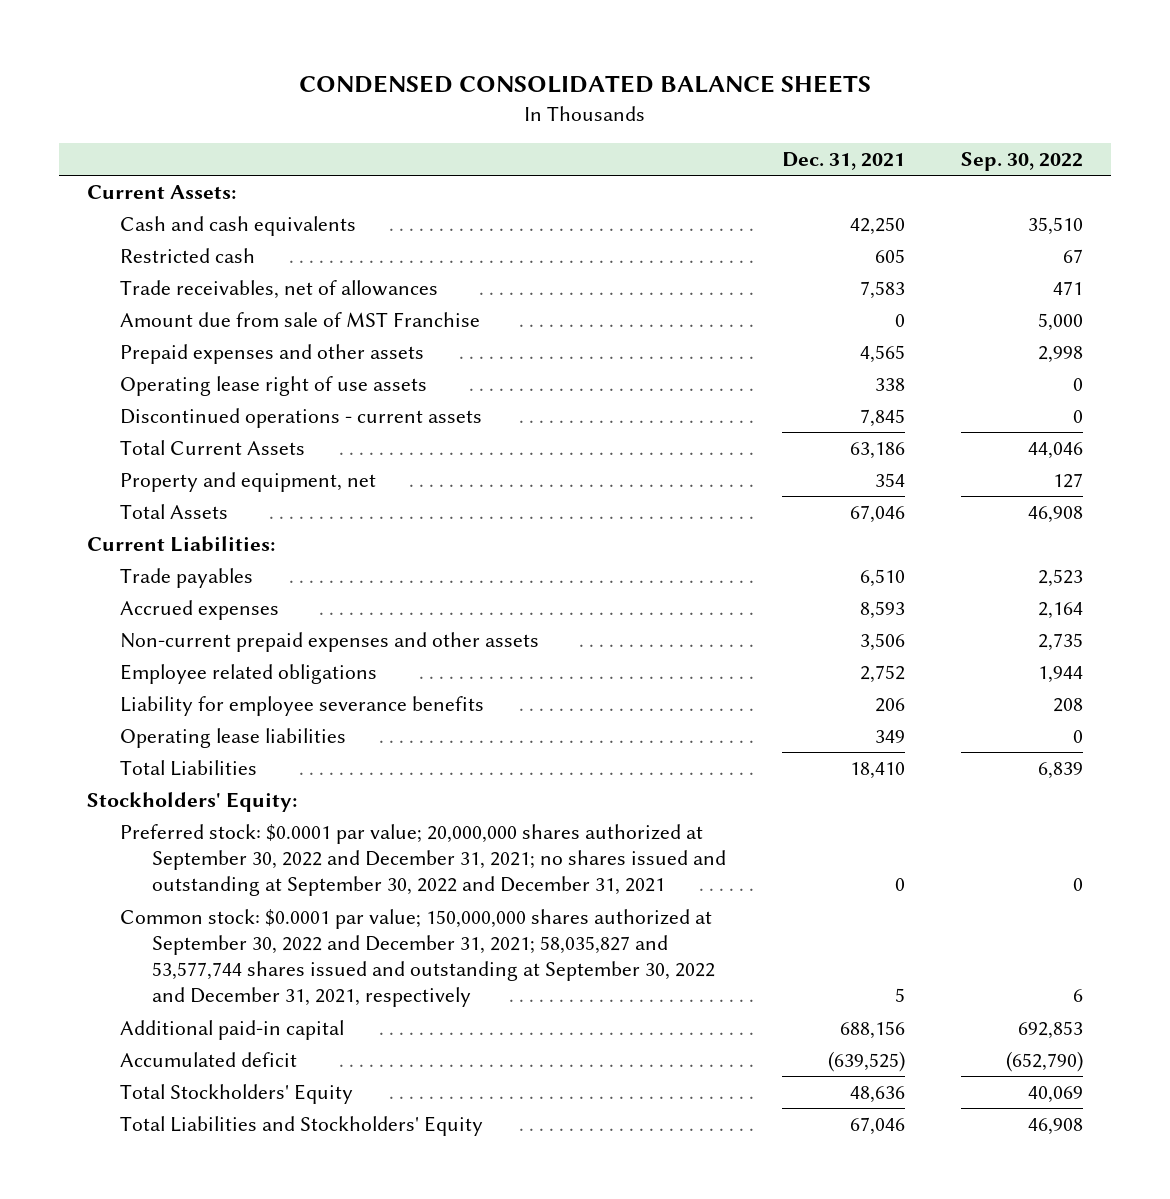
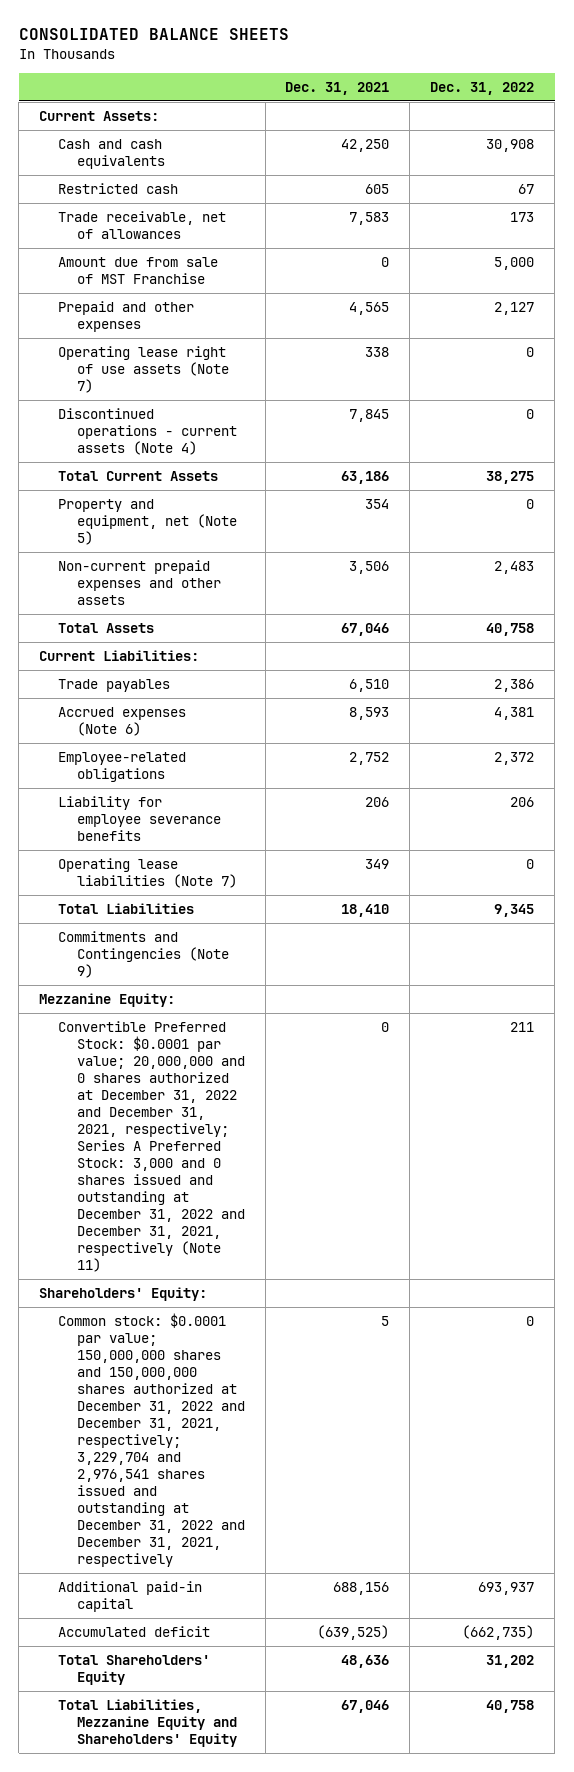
- CONDENSED CONSOLIDATED BALANCE SHEETS
+ CONSOLIDATED BALANCE SHEETS
- | Dec. 31, 2021 | Sep. 30, 2022
+ | Dec. 31, 2021 | Dec. 31, 2022
- Trade receivables, net of allowances | 7,583 | 471
+ Trade receivable, net of allowances | 7,583 | 173
- Prepaid expenses and other assets | 4,565 | 2,998
- Operating lease right of use assets | 338 | 0
- Discontinued operations - current assets | 7,845 | 0
+ Prepaid and other expenses | 4,565 | 2,127
+ Operating lease right of use assets (Note 7) | 338 | 0
+ Discontinued operations - current assets (Note 4) | 7,845 | 0
- Property and equipment, net | 354 | 127
+ Property and equipment, net (Note 5) | 354 | 0
moved up: Non-current prepaid expenses and other assets | 3,506 | 2,483
- Accrued expenses | 8,593 | 2,164
- Employee related obligations | 2,752 | 1,944
+ Accrued expenses (Note 6) | 8,593 | 4,381
+ Employee-related obligations | 2,752 | 2,372
- Operating lease liabilities | 349 | 0
+ Operating lease liabilities (Note 7) | 349 | 0
- Stockholders' Equity:
- Preferred stock: $0.0001 par value; 20,000,000 shares authorized at September 30, 2022 and December 31, 2021; no shares issued and outstanding at September 30, 2022 and December 31, 2021 | 0 | 0
- Common stock: $0.0001 par value; 150,000,000 shares authorized at September 30, 2022 and December 31, 2021; 58,035,827 and 53,577,744 shares issued and outstanding at September 30, 2022 and December 31, 2021, respectively | 5 | 6
+ Commitments and Contingencies (Note 9)
+ Mezzanine Equity:
+ Convertible Preferred Stock: $0.0001 par value; 20,000,000 and 0 shares authorized at December 31, 2022 and December 31, 2021, respectively; Series A Preferred Stock: 3,000 and 0 shares issued and outstanding at December 31, 2022 and December 31, 2021, respectively (Note 11) | 0 | 211
+ Shareholders' Equity:
+ Common stock: $0.0001 par value; 150,000,000 shares and 150,000,000 shares authorized at December 31, 2022 and December 31, 2021, respectively; 3,229,704 and 2,976,541 shares issued and outstanding at December 31, 2022 and December 31, 2021, respectively | 5 | 0
- Total Stockholders' Equity | 48,636 | 40,069
- Total Liabilities and Stockholders' Equity | 67,046 | 46,908
+ Total Shareholders' Equity | 48,636 | 31,202
+ Total Liabilities, Mezzanine Equity and Shareholders' Equity | 67,046 | 40,758

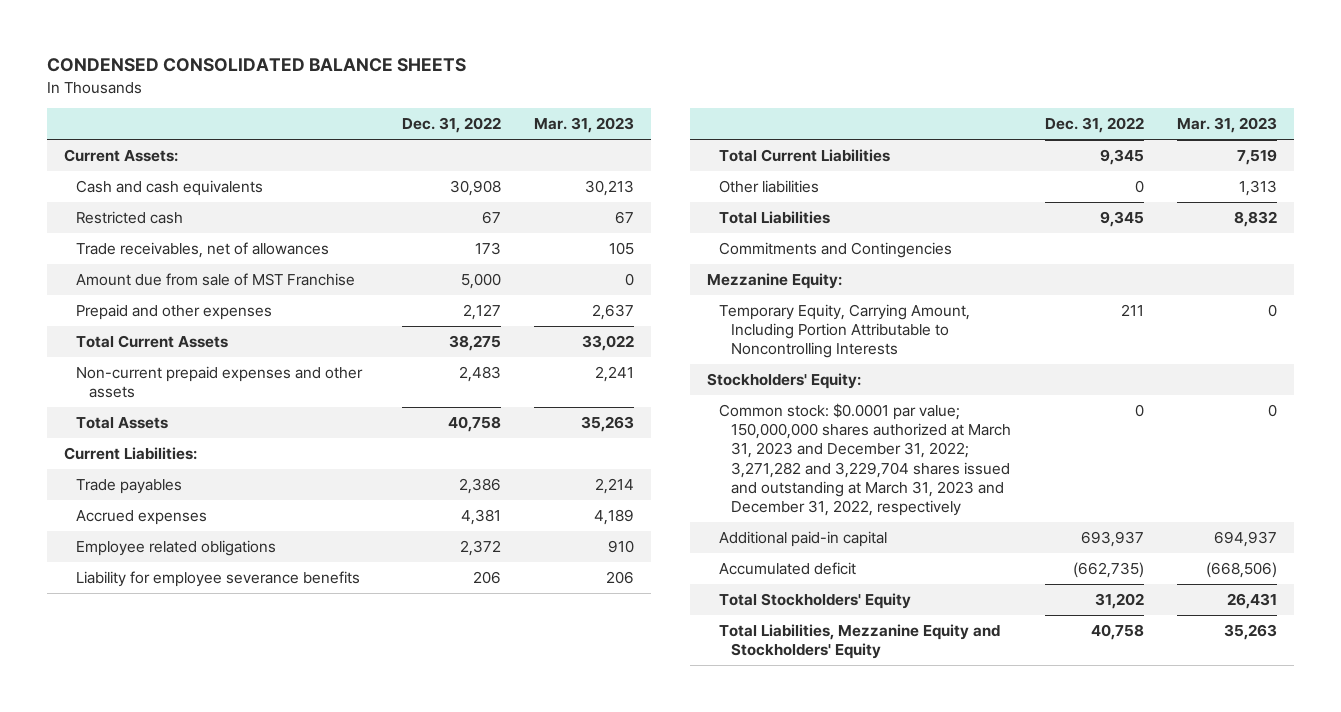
- CONSOLIDATED BALANCE SHEETS
+ CONDENSED CONSOLIDATED BALANCE SHEETS
- | Dec. 31, 2021 | Dec. 31, 2022
+ | Dec. 31, 2022 | Mar. 31, 2023
- Trade receivable, net of allowances | 7,583 | 173
+ Trade receivables, net of allowances | 173 | 105
- Operating lease right of use assets (Note 7) | 338 | 0
- Discontinued operations - current assets (Note 4) | 7,845 | 0
- Property and equipment, net (Note 5) | 354 | 0
- Accrued expenses (Note 6) | 8,593 | 4,381
- Employee-related obligations | 2,752 | 2,372
+ Accrued expenses | 4,381 | 4,189
+ Employee related obligations | 2,372 | 910
- Operating lease liabilities (Note 7) | 349 | 0
+ Total Current Liabilities | 9,345 | 7,519
+ Other liabilities | 0 | 1,313
- Commitments and Contingencies (Note 9)
+ Commitments and Contingencies
- Convertible Preferred Stock: $0.0001 par value; 20,000,000 and 0 shares authorized at December 31, 2022 and December 31, 2021, respectively; Series A Preferred Stock: 3,000 and 0 shares issued and outstanding at December 31, 2022 and December 31, 2021, respectively (Note 11) | 0 | 211
- Shareholders' Equity:
- Common stock: $0.0001 par value; 150,000,000 shares and 150,000,000 shares authorized at December 31, 2022 and December 31, 2021, respectively; 3,229,704 and 2,976,541 shares issued and outstanding at December 31, 2022 and December 31, 2021, respectively | 5 | 0
+ Temporary Equity, Carrying Amount, Including Portion Attributable to Noncontrolling Interests | 211 | 0
+ Stockholders' Equity:
+ Common stock: $0.0001 par value; 150,000,000 shares authorized at March 31, 2023 and December 31, 2022; 3,271,282 and 3,229,704 shares issued and outstanding at March 31, 2023 and December 31, 2022, respectively | 0 | 0
- Total Shareholders' Equity | 48,636 | 31,202
- Total Liabilities, Mezzanine Equity and Shareholders' Equity | 67,046 | 40,758
+ Total Stockholders' Equity | 31,202 | 26,431
+ Total Liabilities, Mezzanine Equity and Stockholders' Equity | 40,758 | 35,263

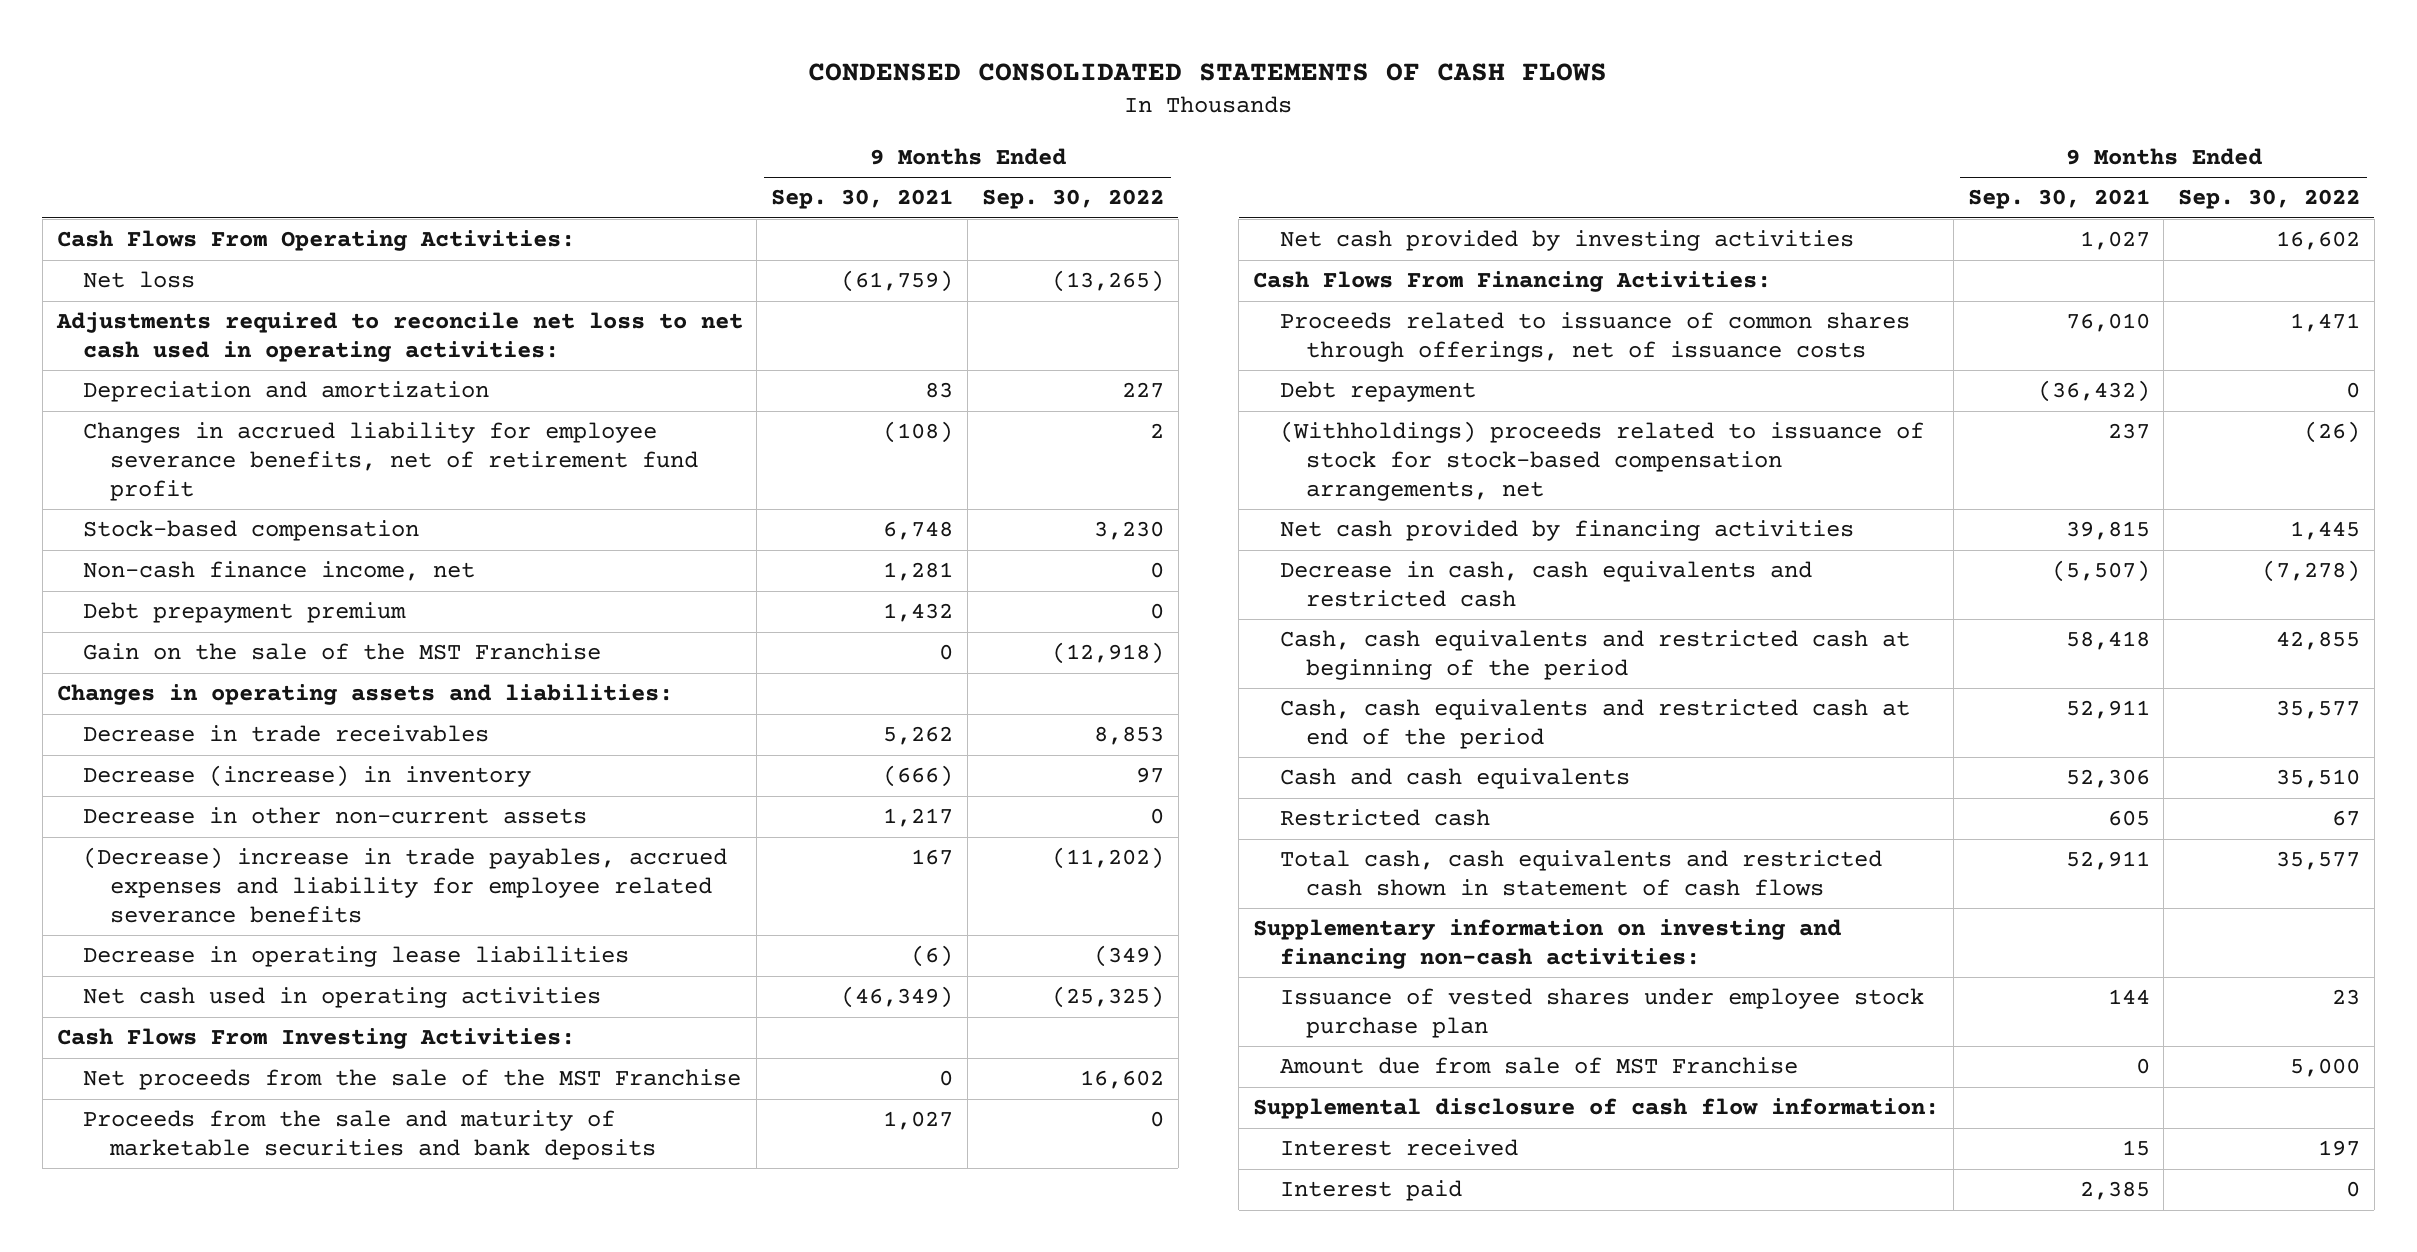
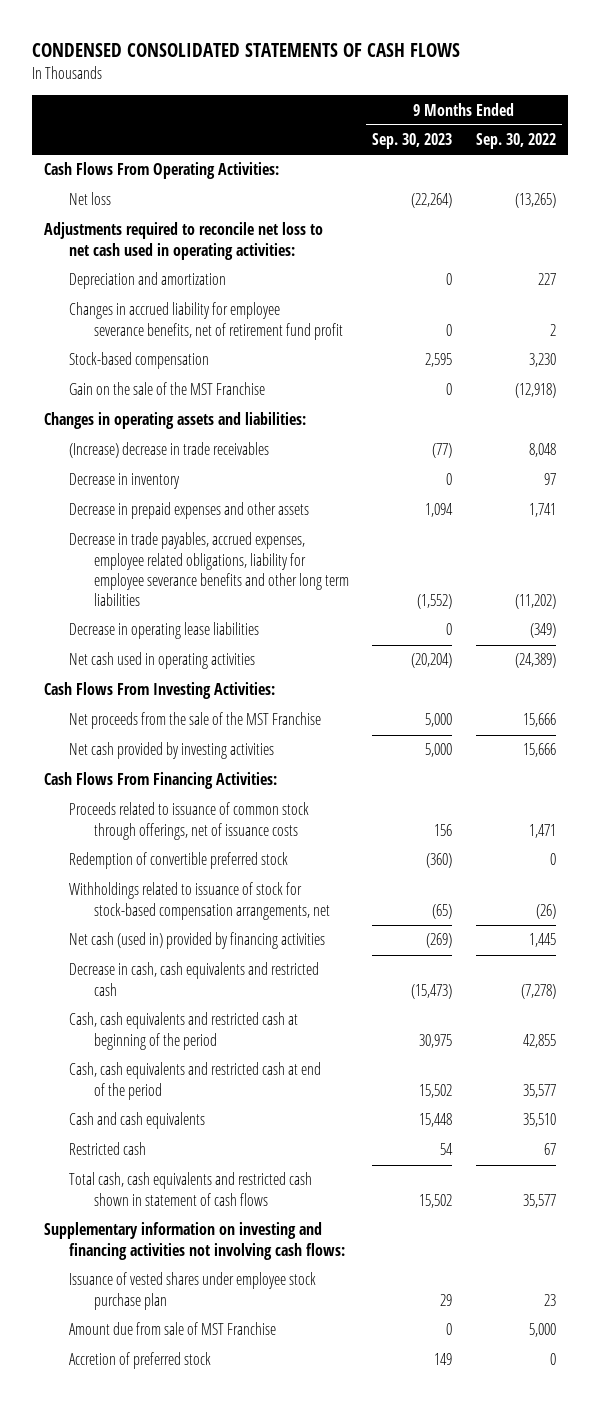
- | 9 Months Ended Sep. 30, 2021 | 9 Months Ended Sep. 30, 2022
+ | 9 Months Ended Sep. 30, 2023 | 9 Months Ended Sep. 30, 2022
- Non-cash finance income, net | 1,281 | 0
- Debt prepayment premium | 1,432 | 0
- Decrease in trade receivables | 5,262 | 8,853
- Decrease (increase) in inventory | (666) | 97
- Decrease in other non-current assets | 1,217 | 0
- (Decrease) increase in trade payables, accrued expenses and liability for employee related severance benefits | 167 | (11,202)
+ (Increase) decrease in trade receivables | (77) | 8,048
+ Decrease in inventory | 0 | 97
+ Decrease in prepaid expenses and other assets | 1,094 | 1,741
+ Decrease in trade payables, accrued expenses, employee related obligations, liability for employee severance benefits and other long term liabilities | (1,552) | (11,202)
- Net cash used in operating activities | (46,349) | (25,325)
+ Net cash used in operating activities | (20,204) | (24,389)
- Net proceeds from the sale of the MST Franchise | 0 | 16,602
- Proceeds from the sale and maturity of marketable securities and bank deposits | 1,027 | 0
- Net cash provided by investing activities | 1,027 | 16,602
+ Net proceeds from the sale of the MST Franchise | 5,000 | 15,666
+ Net cash provided by investing activities | 5,000 | 15,666
- Proceeds related to issuance of common shares through offerings, net of issuance costs | 76,010 | 1,471
- Debt repayment | (36,432) | 0
- (Withholdings) proceeds related to issuance of stock for stock-based compensation arrangements, net | 237 | (26)
- Net cash provided by financing activities | 39,815 | 1,445
+ Proceeds related to issuance of common stock through offerings, net of issuance costs | 156 | 1,471
+ Redemption of convertible preferred stock | (360) | 0
+ Withholdings related to issuance of stock for stock-based compensation arrangements, net | (65) | (26)
+ Net cash (used in) provided by financing activities | (269) | 1,445
- Supplementary information on investing and financing non-cash activities:
+ Supplementary information on investing and financing activities not involving cash flows:
- Supplemental disclosure of cash flow information:
- Interest received | 15 | 197
- Interest paid | 2,385 | 0
+ Accretion of preferred stock | 149 | 0

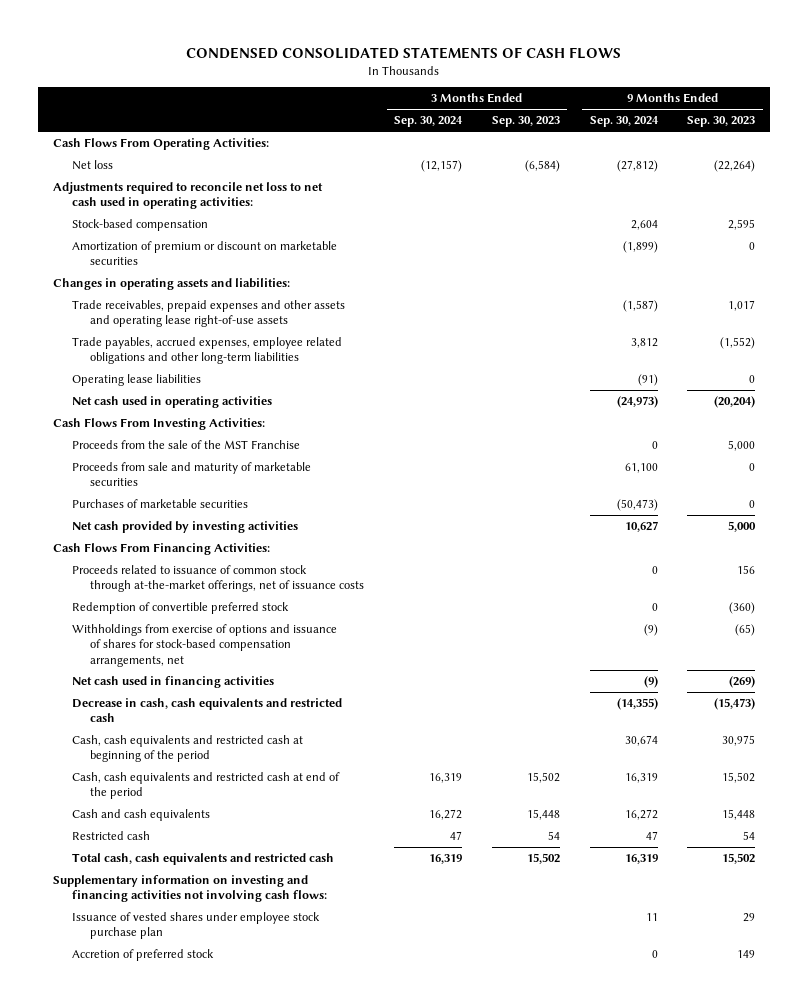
- | 9 Months Ended Sep. 30, 2023 | 9 Months Ended Sep. 30, 2022
+ | 3 Months Ended Sep. 30, 2024 | 3 Months Ended Sep. 30, 2023 | 9 Months Ended Sep. 30, 2024 | 9 Months Ended Sep. 30, 2023
- Depreciation and amortization | 0 | 227
- Changes in accrued liability for employee severance benefits, net of retirement fund profit | 0 | 2
- Gain on the sale of the MST Franchise | 0 | (12,918)
+ Amortization of premium or discount on marketable securities | | | (1,899) | 0
- (Increase) decrease in trade receivables | (77) | 8,048
- Decrease in inventory | 0 | 97
- Decrease in prepaid expenses and other assets | 1,094 | 1,741
- Decrease in trade payables, accrued expenses, employee related obligations, liability for employee severance benefits and other long term liabilities | (1,552) | (11,202)
- Decrease in operating lease liabilities | 0 | (349)
+ Trade receivables, prepaid expenses and other assets and operating lease right-of-use assets | | | (1,587) | 1,017
+ Trade payables, accrued expenses, employee related obligations and other long-term liabilities | | | 3,812 | (1,552)
+ Operating lease liabilities | | | (91) | 0
- Net proceeds from the sale of the MST Franchise | 5,000 | 15,666
+ Proceeds from the sale of the MST Franchise | | | 0 | 5,000
+ Proceeds from sale and maturity of marketable securities | | | 61,100 | 0
+ Purchases of marketable securities | | | (50,473) | 0
- Proceeds related to issuance of common stock through offerings, net of issuance costs | 156 | 1,471
+ Proceeds related to issuance of common stock through at-the-market offerings, net of issuance costs | | | 0 | 156
- Withholdings related to issuance of stock for stock-based compensation arrangements, net | (65) | (26)
- Net cash (used in) provided by financing activities | (269) | 1,445
+ Withholdings from exercise of options and issuance of shares for stock-based compensation arrangements, net | | | (9) | (65)
+ Net cash used in financing activities | | | (9) | (269)
- Total cash, cash equivalents and restricted cash shown in statement of cash flows | 15,502 | 35,577
+ Total cash, cash equivalents and restricted cash | 16,319 | 15,502 | 16,319 | 15,502
- Amount due from sale of MST Franchise | 0 | 5,000

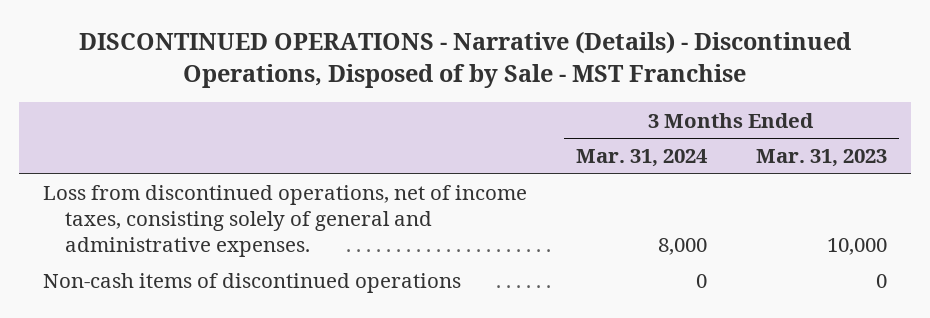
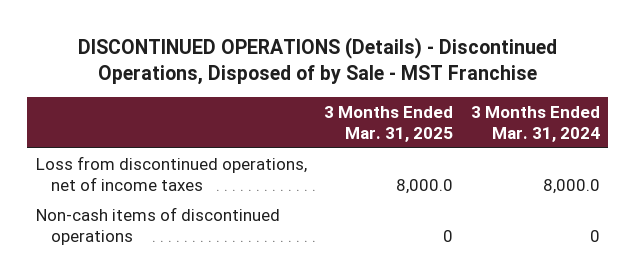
- DISCONTINUED OPERATIONS - Narrative (Details) - Discontinued Operations, Disposed of by Sale - MST Franchise
+ DISCONTINUED OPERATIONS (Details) - Discontinued Operations, Disposed of by Sale - MST Franchise
- | 3 Months Ended Mar. 31, 2024 | 3 Months Ended Mar. 31, 2023
+ | 3 Months Ended Mar. 31, 2025 | 3 Months Ended Mar. 31, 2024
- Loss from discontinued operations, net of income taxes, consisting solely of general and administrative expenses. | 8,000 | 10,000
+ Loss from discontinued operations, net of income taxes | 8,000.0 | 8,000.0

